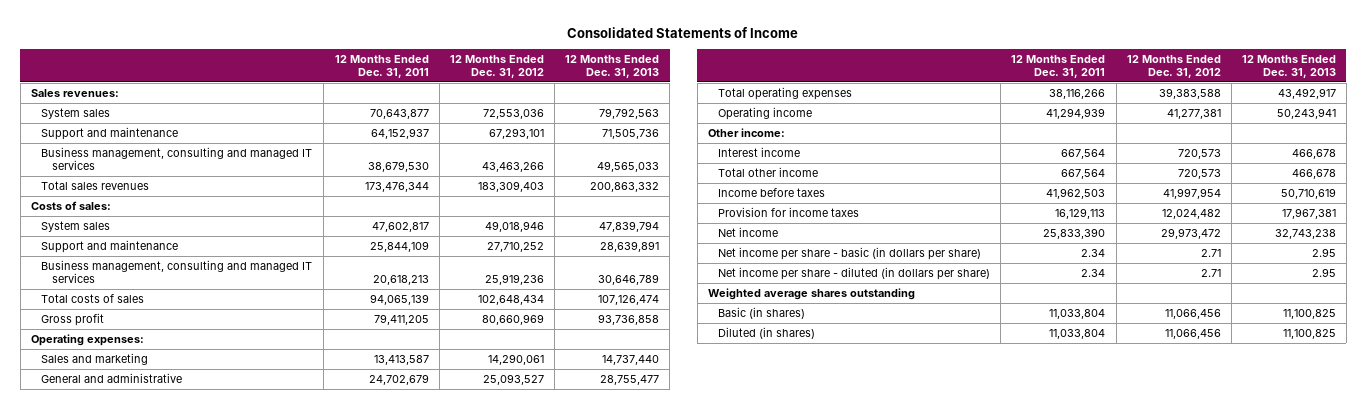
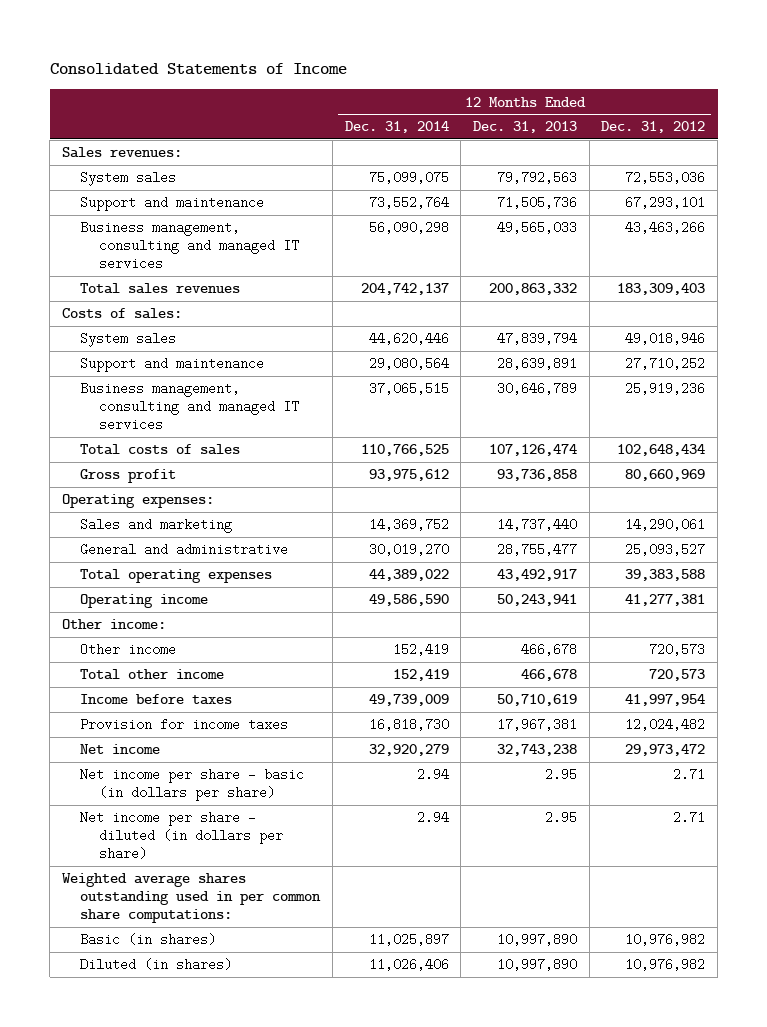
- | 12 Months Ended Dec. 31, 2011 | 12 Months Ended Dec. 31, 2012 | 12 Months Ended Dec. 31, 2013
+ | 12 Months Ended Dec. 31, 2014 | 12 Months Ended Dec. 31, 2013 | 12 Months Ended Dec. 31, 2012
- Interest income | 667,564 | 720,573 | 466,678
+ Other income | 152,419 | 466,678 | 720,573
- Weighted average shares outstanding
- Basic (in shares) | 11,033,804 | 11,066,456 | 11,100,825
- Diluted (in shares) | 11,033,804 | 11,066,456 | 11,100,825
+ Weighted average shares outstanding used in per common share computations:
+ Basic (in shares) | 11,025,897 | 10,997,890 | 10,976,982
+ Diluted (in shares) | 11,026,406 | 10,997,890 | 10,976,982

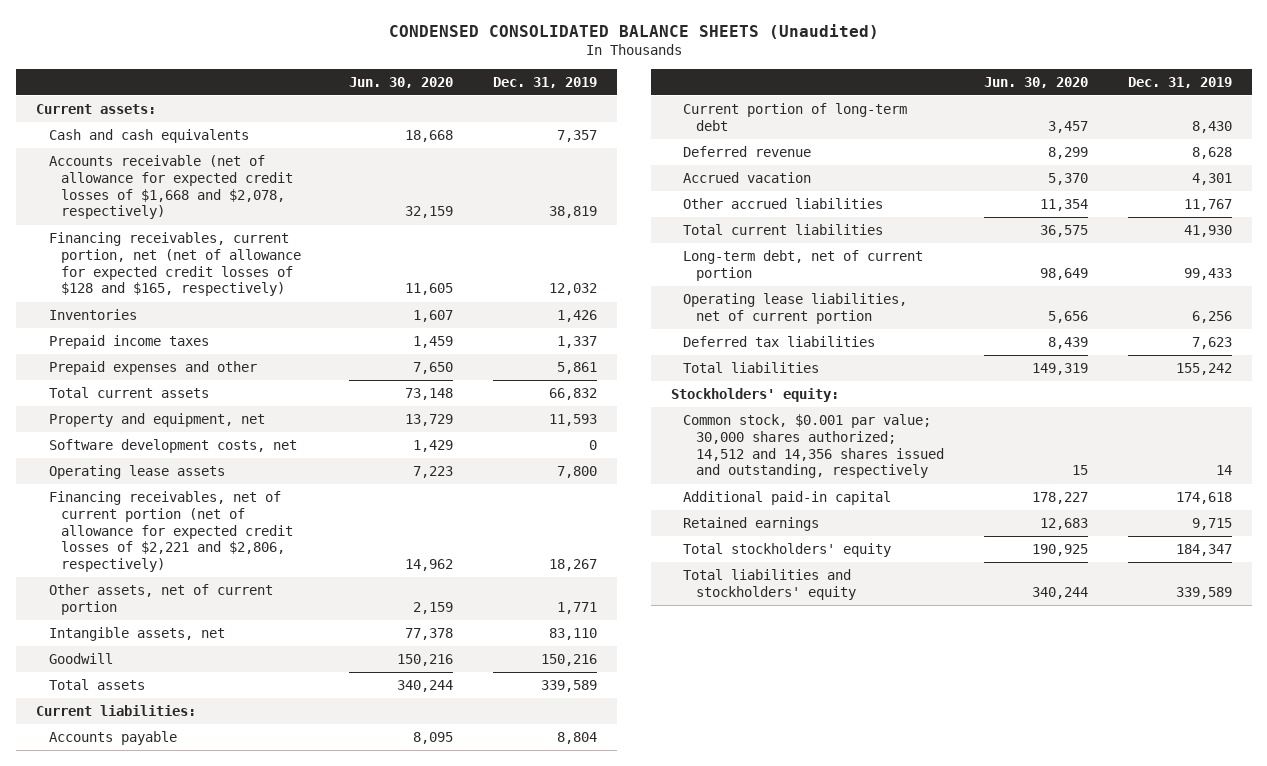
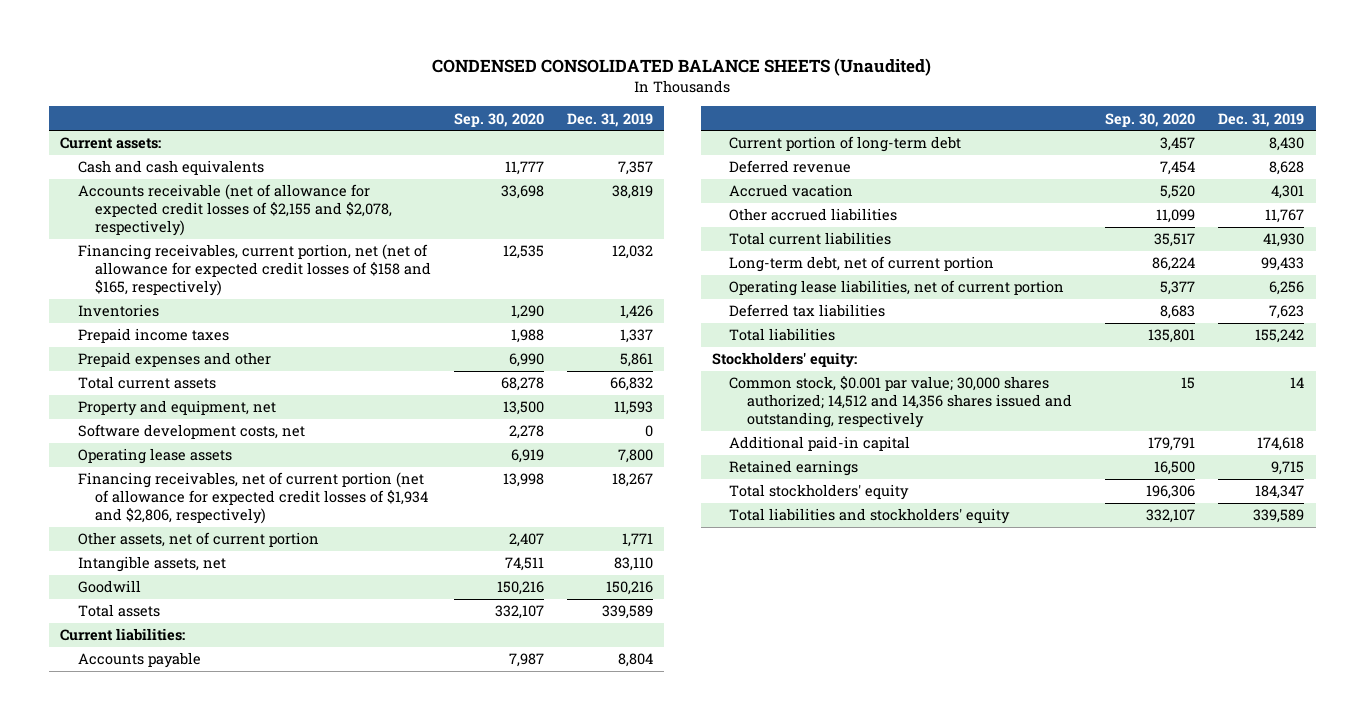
- | Jun. 30, 2020 | Dec. 31, 2019
+ | Sep. 30, 2020 | Dec. 31, 2019
- Accounts receivable (net of allowance for expected credit losses of $1,668 and $2,078, respectively) | 32,159 | 38,819
- Financing receivables, current portion, net (net of allowance for expected credit losses of $128 and $165, respectively) | 11,605 | 12,032
+ Accounts receivable (net of allowance for expected credit losses of $2,155 and $2,078, respectively) | 33,698 | 38,819
+ Financing receivables, current portion, net (net of allowance for expected credit losses of $158 and $165, respectively) | 12,535 | 12,032
- Financing receivables, net of current portion (net of allowance for expected credit losses of $2,221 and $2,806, respectively) | 14,962 | 18,267
+ Financing receivables, net of current portion (net of allowance for expected credit losses of $1,934 and $2,806, respectively) | 13,998 | 18,267

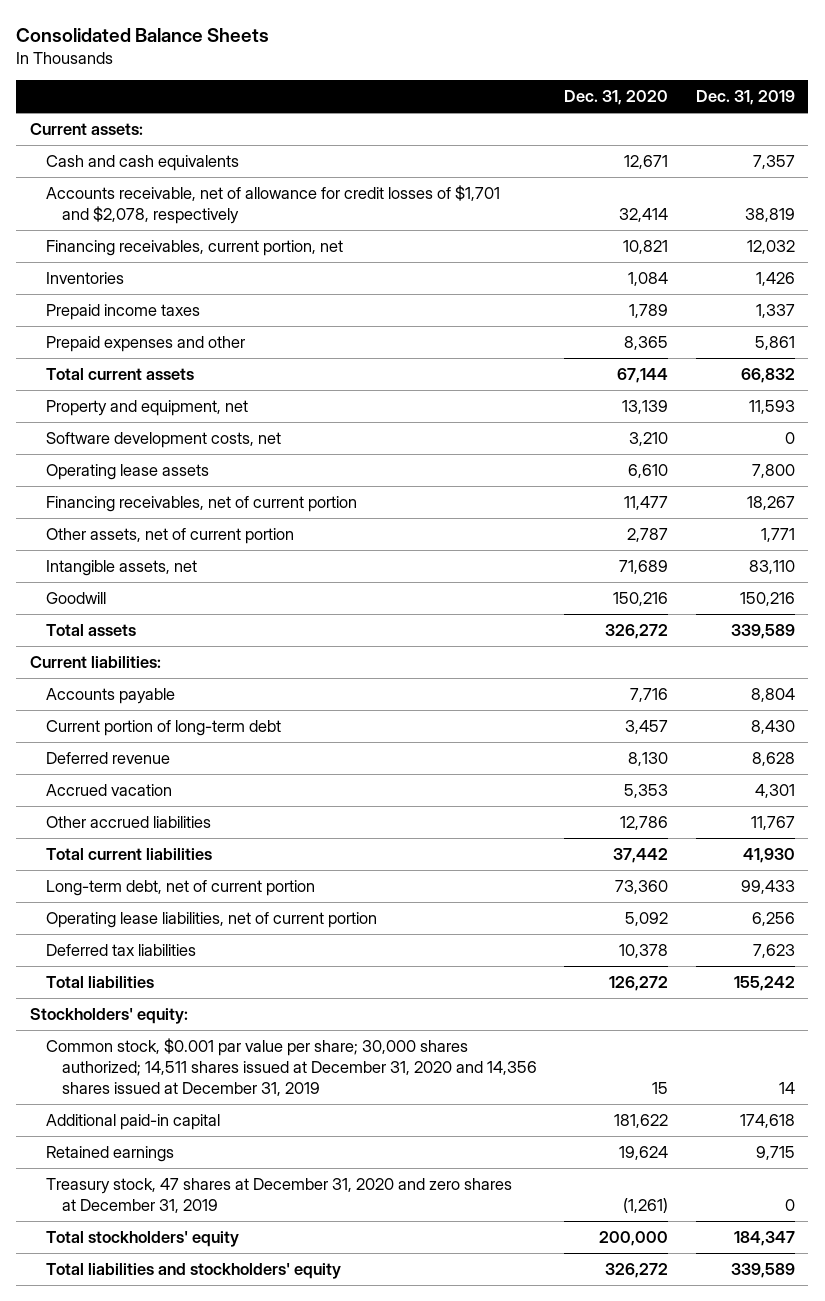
- CONDENSED CONSOLIDATED BALANCE SHEETS (Unaudited)
+ Consolidated Balance Sheets
- | Sep. 30, 2020 | Dec. 31, 2019
+ | Dec. 31, 2020 | Dec. 31, 2019
- Accounts receivable (net of allowance for expected credit losses of $2,155 and $2,078, respectively) | 33,698 | 38,819
- Financing receivables, current portion, net (net of allowance for expected credit losses of $158 and $165, respectively) | 12,535 | 12,032
+ Accounts receivable, net of allowance for credit losses of $1,701 and $2,078, respectively | 32,414 | 38,819
+ Financing receivables, current portion, net | 10,821 | 12,032
- Financing receivables, net of current portion (net of allowance for expected credit losses of $1,934 and $2,806, respectively) | 13,998 | 18,267
+ Financing receivables, net of current portion | 11,477 | 18,267
- Common stock, $0.001 par value; 30,000 shares authorized; 14,512 and 14,356 shares issued and outstanding, respectively | 15 | 14
+ Common stock, $0.001 par value per share; 30,000 shares authorized; 14,511 shares issued at December 31, 2020 and 14,356 shares issued at December 31, 2019 | 15 | 14
+ Treasury stock, 47 shares at December 31, 2020 and zero shares at December 31, 2019 | (1,261) | 0

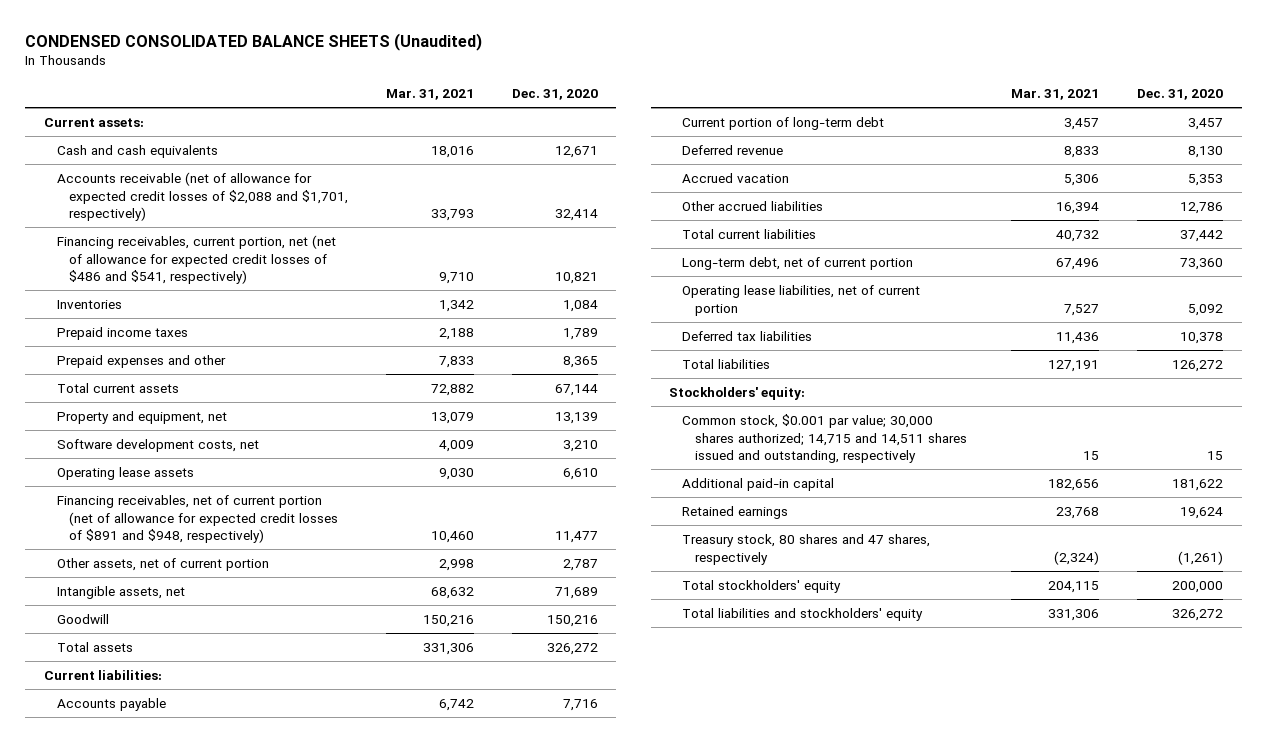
- Consolidated Balance Sheets
+ CONDENSED CONSOLIDATED BALANCE SHEETS (Unaudited)
- | Dec. 31, 2020 | Dec. 31, 2019
+ | Mar. 31, 2021 | Dec. 31, 2020
- Accounts receivable, net of allowance for credit losses of $1,701 and $2,078, respectively | 32,414 | 38,819
- Financing receivables, current portion, net | 10,821 | 12,032
+ Accounts receivable (net of allowance for expected credit losses of $2,088 and $1,701, respectively) | 33,793 | 32,414
+ Financing receivables, current portion, net (net of allowance for expected credit losses of $486 and $541, respectively) | 9,710 | 10,821
- Financing receivables, net of current portion | 11,477 | 18,267
+ Financing receivables, net of current portion (net of allowance for expected credit losses of $891 and $948, respectively) | 10,460 | 11,477
- Common stock, $0.001 par value per share; 30,000 shares authorized; 14,511 shares issued at December 31, 2020 and 14,356 shares issued at December 31, 2019 | 15 | 14
+ Common stock, $0.001 par value; 30,000 shares authorized; 14,715 and 14,511 shares issued and outstanding, respectively | 15 | 15
- Treasury stock, 47 shares at December 31, 2020 and zero shares at December 31, 2019 | (1,261) | 0
+ Treasury stock, 80 shares and 47 shares, respectively | (2,324) | (1,261)

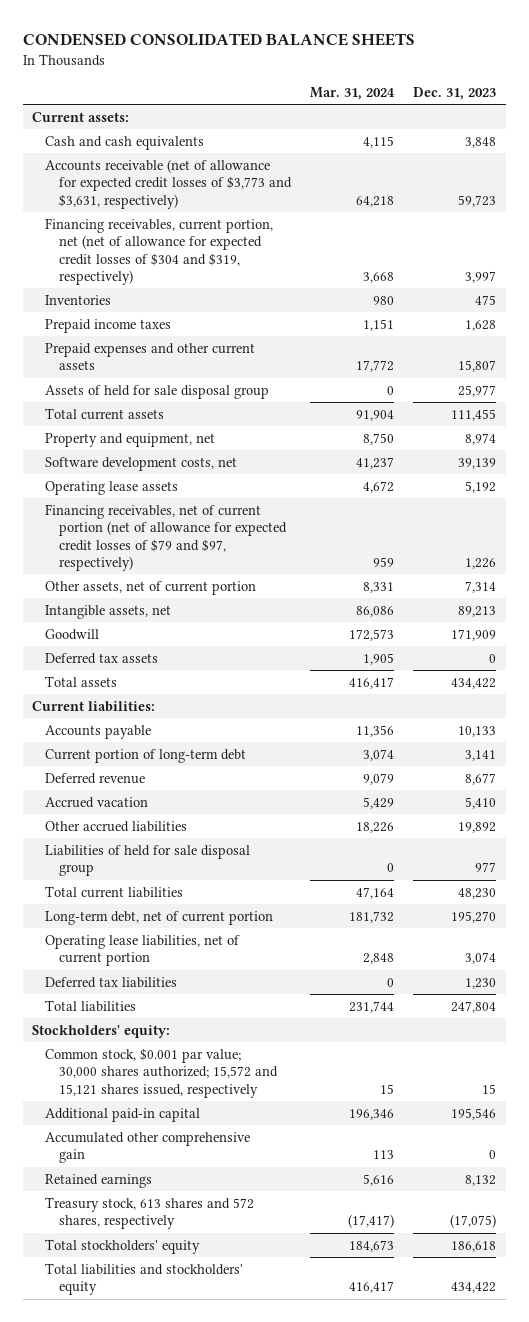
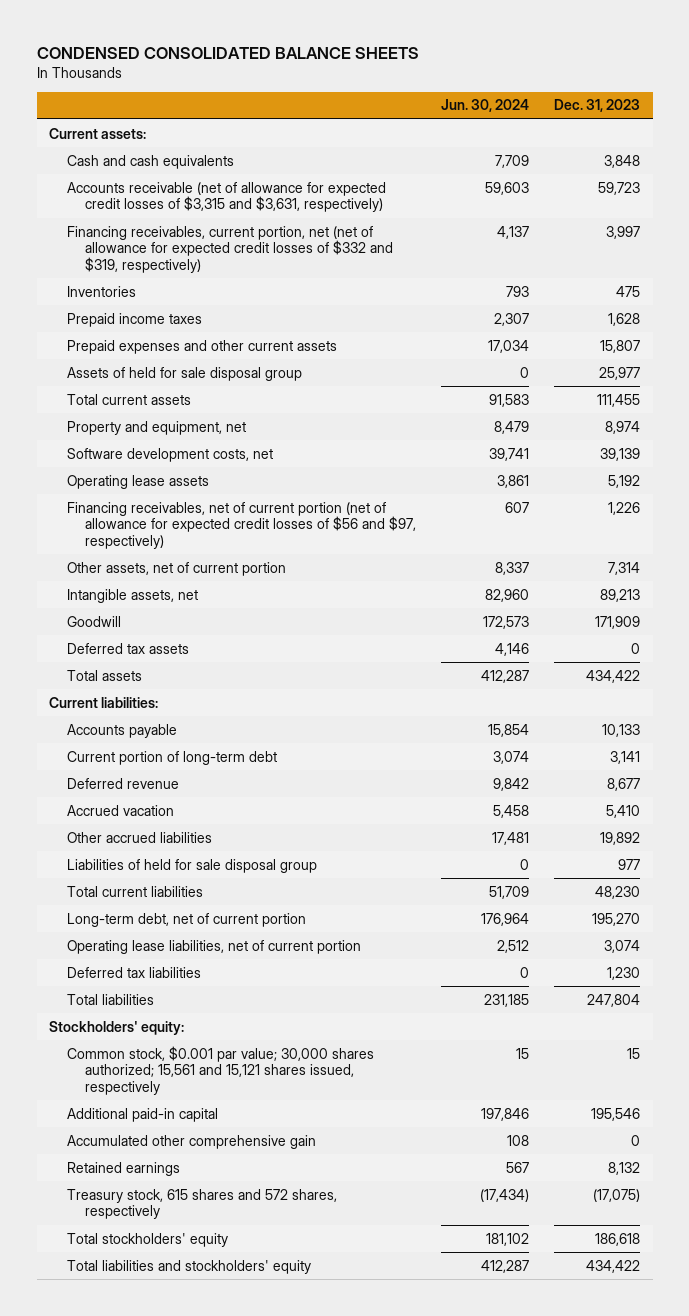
- | Mar. 31, 2024 | Dec. 31, 2023
+ | Jun. 30, 2024 | Dec. 31, 2023
- Accounts receivable (net of allowance for expected credit losses of $3,773 and $3,631, respectively) | 64,218 | 59,723
- Financing receivables, current portion, net (net of allowance for expected credit losses of $304 and $319, respectively) | 3,668 | 3,997
+ Accounts receivable (net of allowance for expected credit losses of $3,315 and $3,631, respectively) | 59,603 | 59,723
+ Financing receivables, current portion, net (net of allowance for expected credit losses of $332 and $319, respectively) | 4,137 | 3,997
- Financing receivables, net of current portion (net of allowance for expected credit losses of $79 and $97, respectively) | 959 | 1,226
+ Financing receivables, net of current portion (net of allowance for expected credit losses of $56 and $97, respectively) | 607 | 1,226
- Common stock, $0.001 par value; 30,000 shares authorized; 15,572 and 15,121 shares issued, respectively | 15 | 15
+ Common stock, $0.001 par value; 30,000 shares authorized; 15,561 and 15,121 shares issued, respectively | 15 | 15
- Treasury stock, 613 shares and 572 shares, respectively | (17,417) | (17,075)
+ Treasury stock, 615 shares and 572 shares, respectively | (17,434) | (17,075)

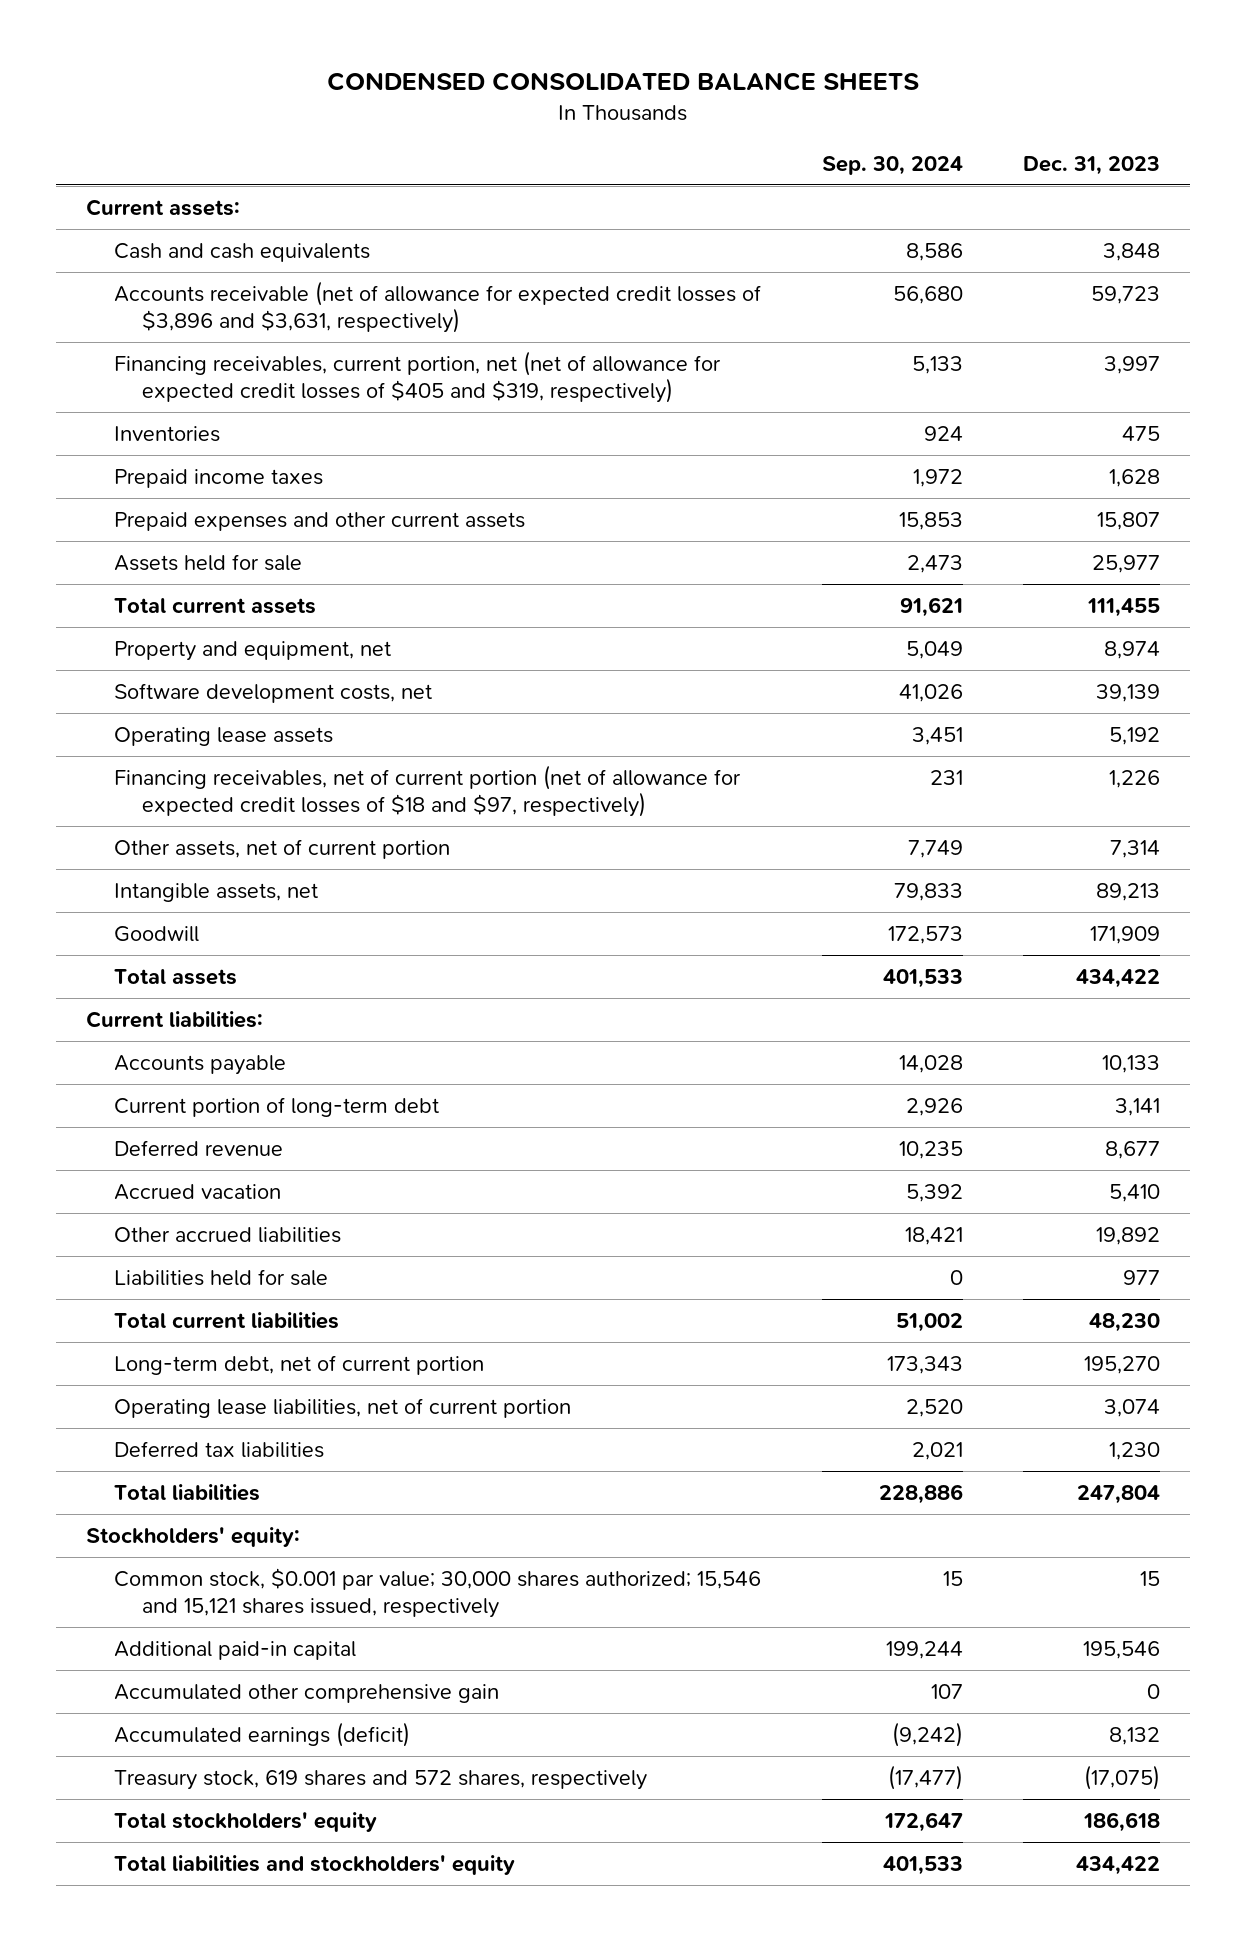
- | Jun. 30, 2024 | Dec. 31, 2023
+ | Sep. 30, 2024 | Dec. 31, 2023
- Accounts receivable (net of allowance for expected credit losses of $3,315 and $3,631, respectively) | 59,603 | 59,723
- Financing receivables, current portion, net (net of allowance for expected credit losses of $332 and $319, respectively) | 4,137 | 3,997
+ Accounts receivable (net of allowance for expected credit losses of $3,896 and $3,631, respectively) | 56,680 | 59,723
+ Financing receivables, current portion, net (net of allowance for expected credit losses of $405 and $319, respectively) | 5,133 | 3,997
- Assets of held for sale disposal group | 0 | 25,977
+ Assets held for sale | 2,473 | 25,977
- Financing receivables, net of current portion (net of allowance for expected credit losses of $56 and $97, respectively) | 607 | 1,226
+ Financing receivables, net of current portion (net of allowance for expected credit losses of $18 and $97, respectively) | 231 | 1,226
- Deferred tax assets | 4,146 | 0
- Liabilities of held for sale disposal group | 0 | 977
+ Liabilities held for sale | 0 | 977
- Common stock, $0.001 par value; 30,000 shares authorized; 15,561 and 15,121 shares issued, respectively | 15 | 15
+ Common stock, $0.001 par value; 30,000 shares authorized; 15,546 and 15,121 shares issued, respectively | 15 | 15
- Retained earnings | 567 | 8,132
- Treasury stock, 615 shares and 572 shares, respectively | (17,434) | (17,075)
+ Accumulated earnings (deficit) | (9,242) | 8,132
+ Treasury stock, 619 shares and 572 shares, respectively | (17,477) | (17,075)

